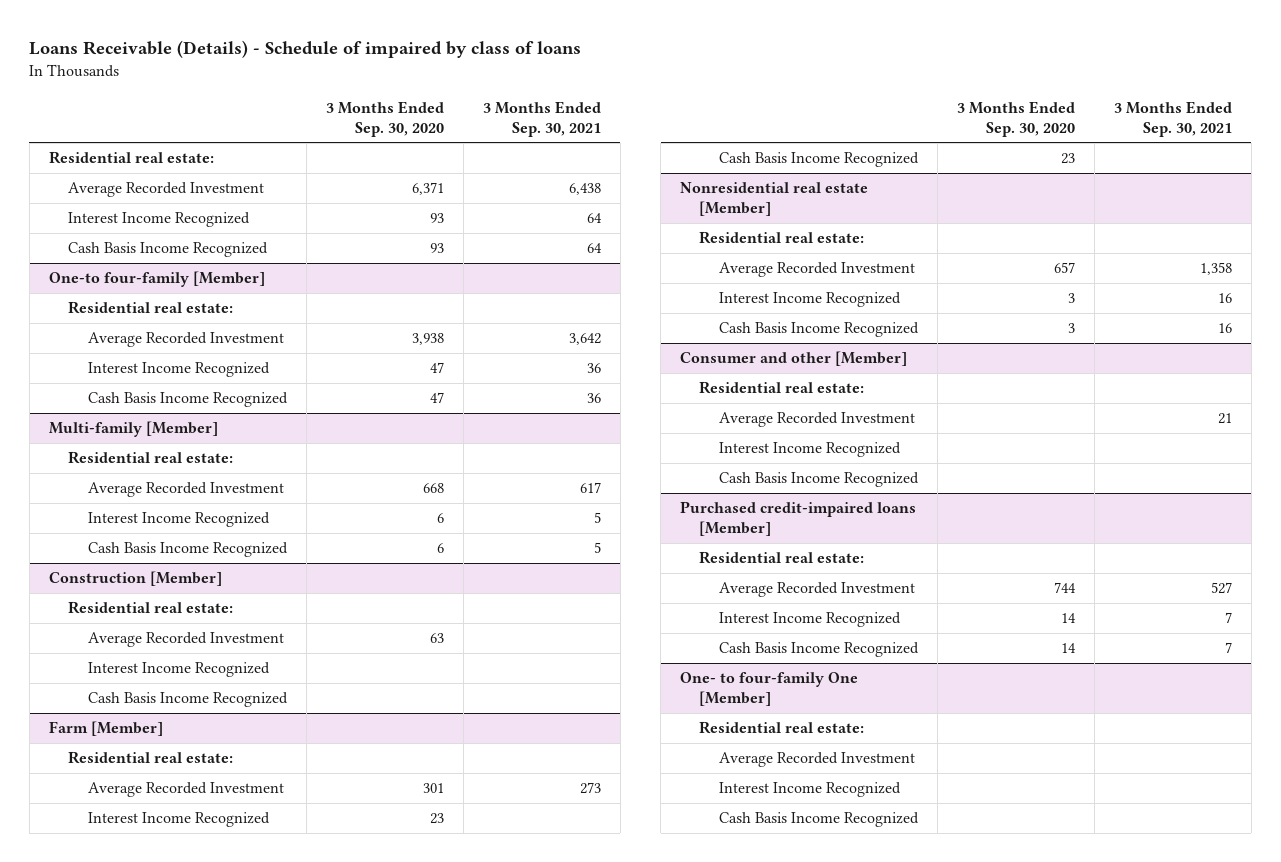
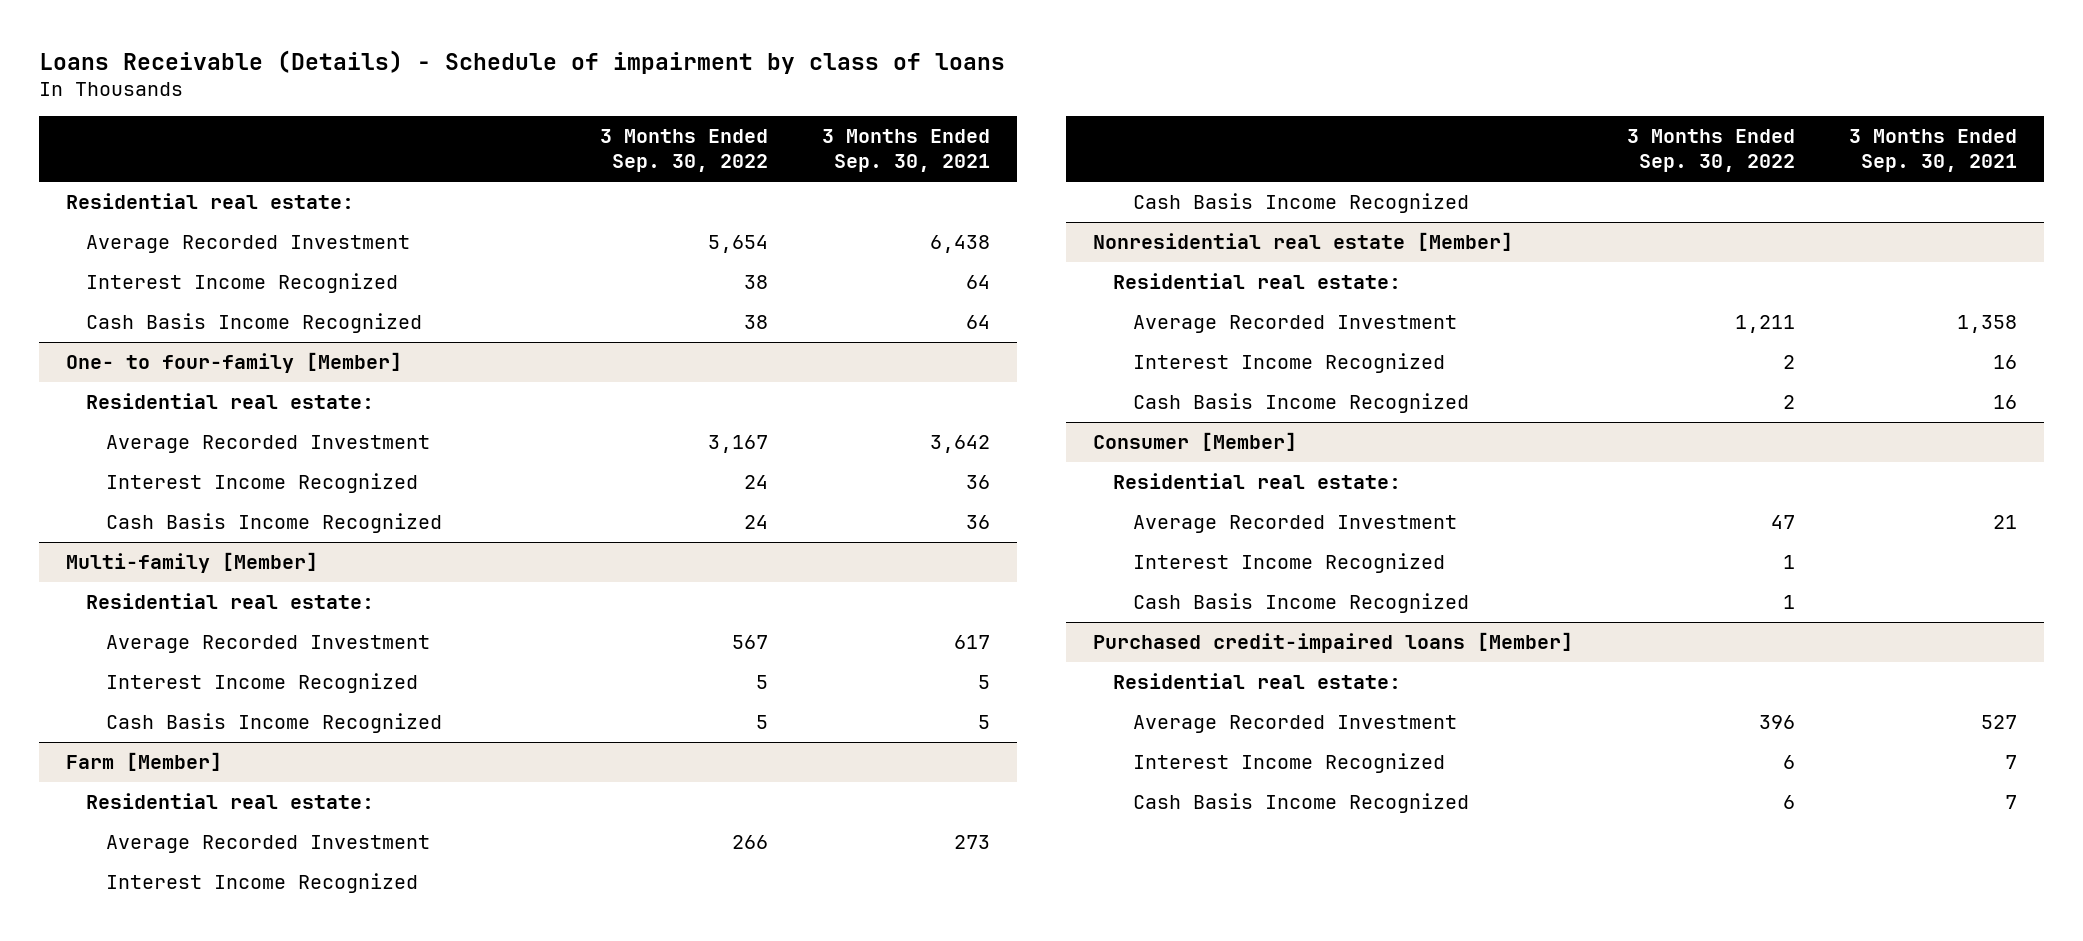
- Loans Receivable (Details) - Schedule of impaired by class of loans
+ Loans Receivable (Details) - Schedule of impairment by class of loans
- | 3 Months Ended Sep. 30, 2020 | 3 Months Ended Sep. 30, 2021
+ | 3 Months Ended Sep. 30, 2022 | 3 Months Ended Sep. 30, 2021
- One-to four-family [Member]
+ One- to four-family [Member]
- Construction [Member]
- Residential real estate:
- Average Recorded Investment | 63 |
- Interest Income Recognized
- Cash Basis Income Recognized
- Consumer and other [Member]
+ Consumer [Member]
- One- to four-family One [Member]
- Residential real estate:
- Average Recorded Investment
- Interest Income Recognized
- Cash Basis Income Recognized

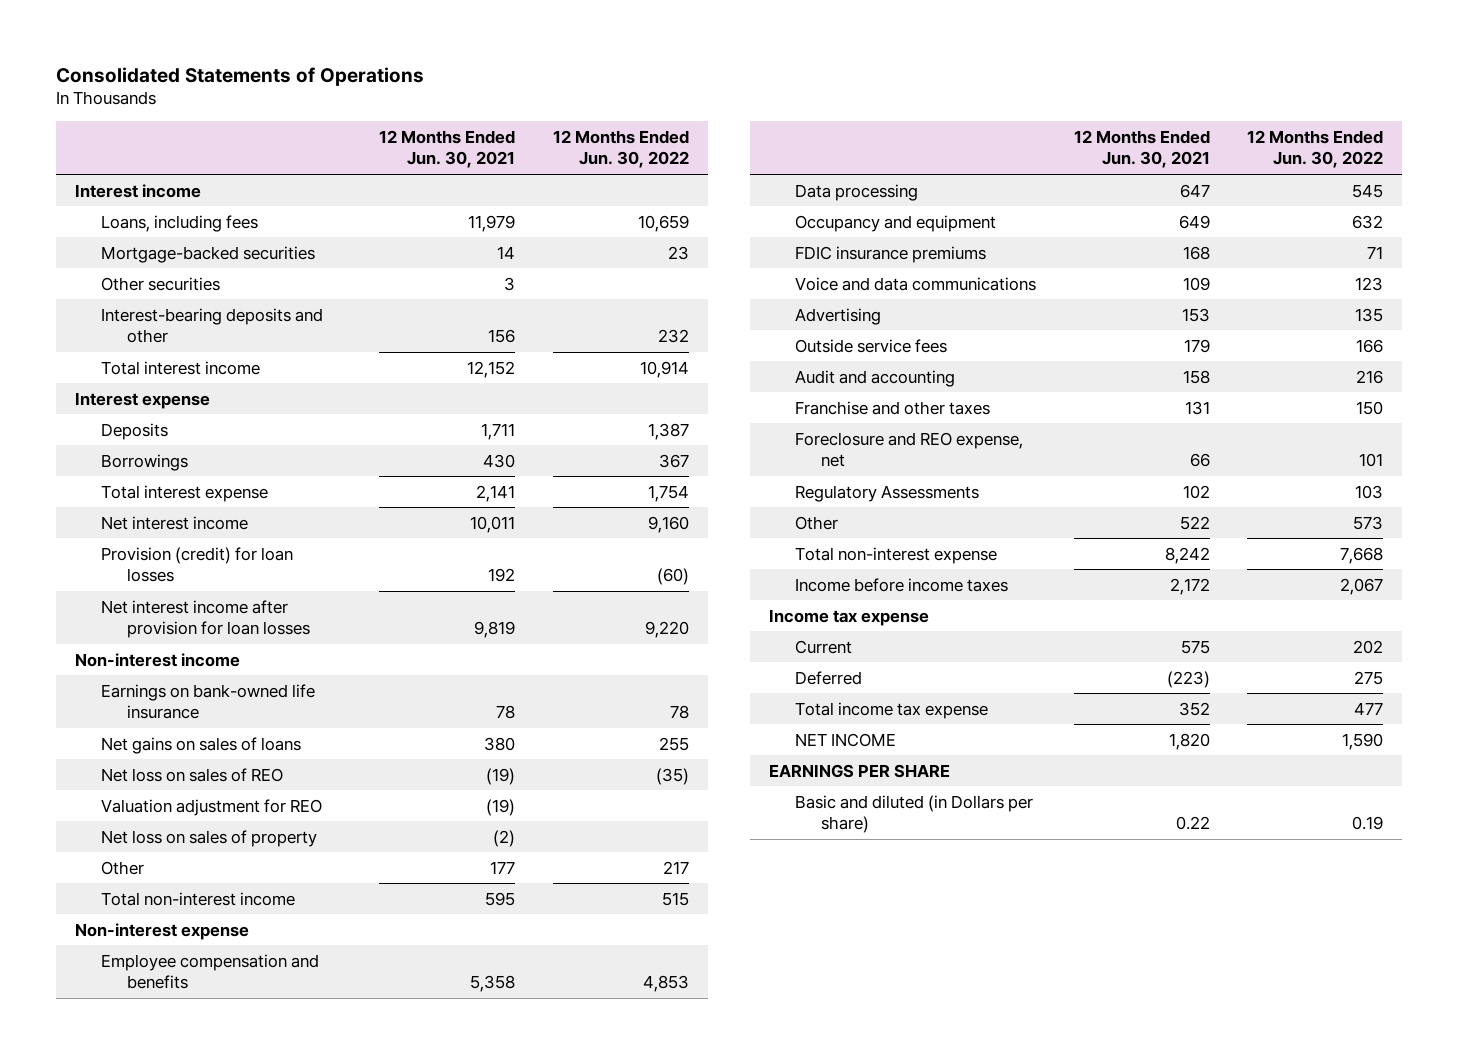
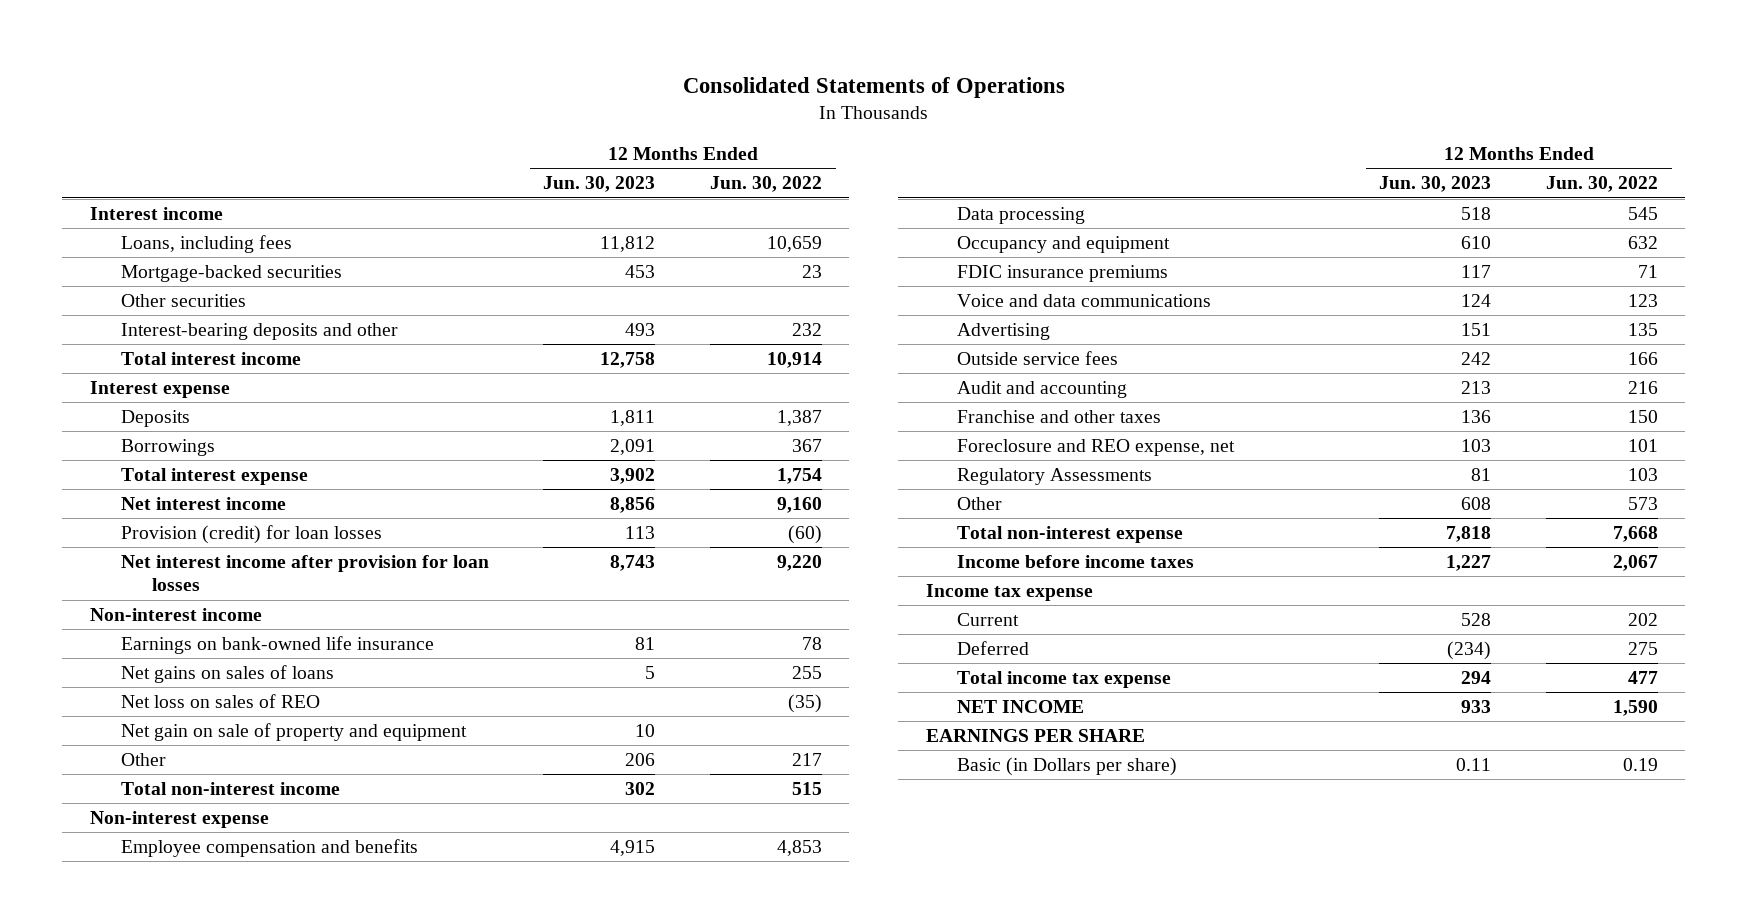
- | 12 Months Ended Jun. 30, 2021 | 12 Months Ended Jun. 30, 2022
+ | 12 Months Ended Jun. 30, 2023 | 12 Months Ended Jun. 30, 2022
- Valuation adjustment for REO | (19) |
- Net loss on sales of property | (2) |
+ Net gain on sale of property and equipment | 10 |
- Basic and diluted (in Dollars per share) | 0.22 | 0.19
+ Basic (in Dollars per share) | 0.11 | 0.19

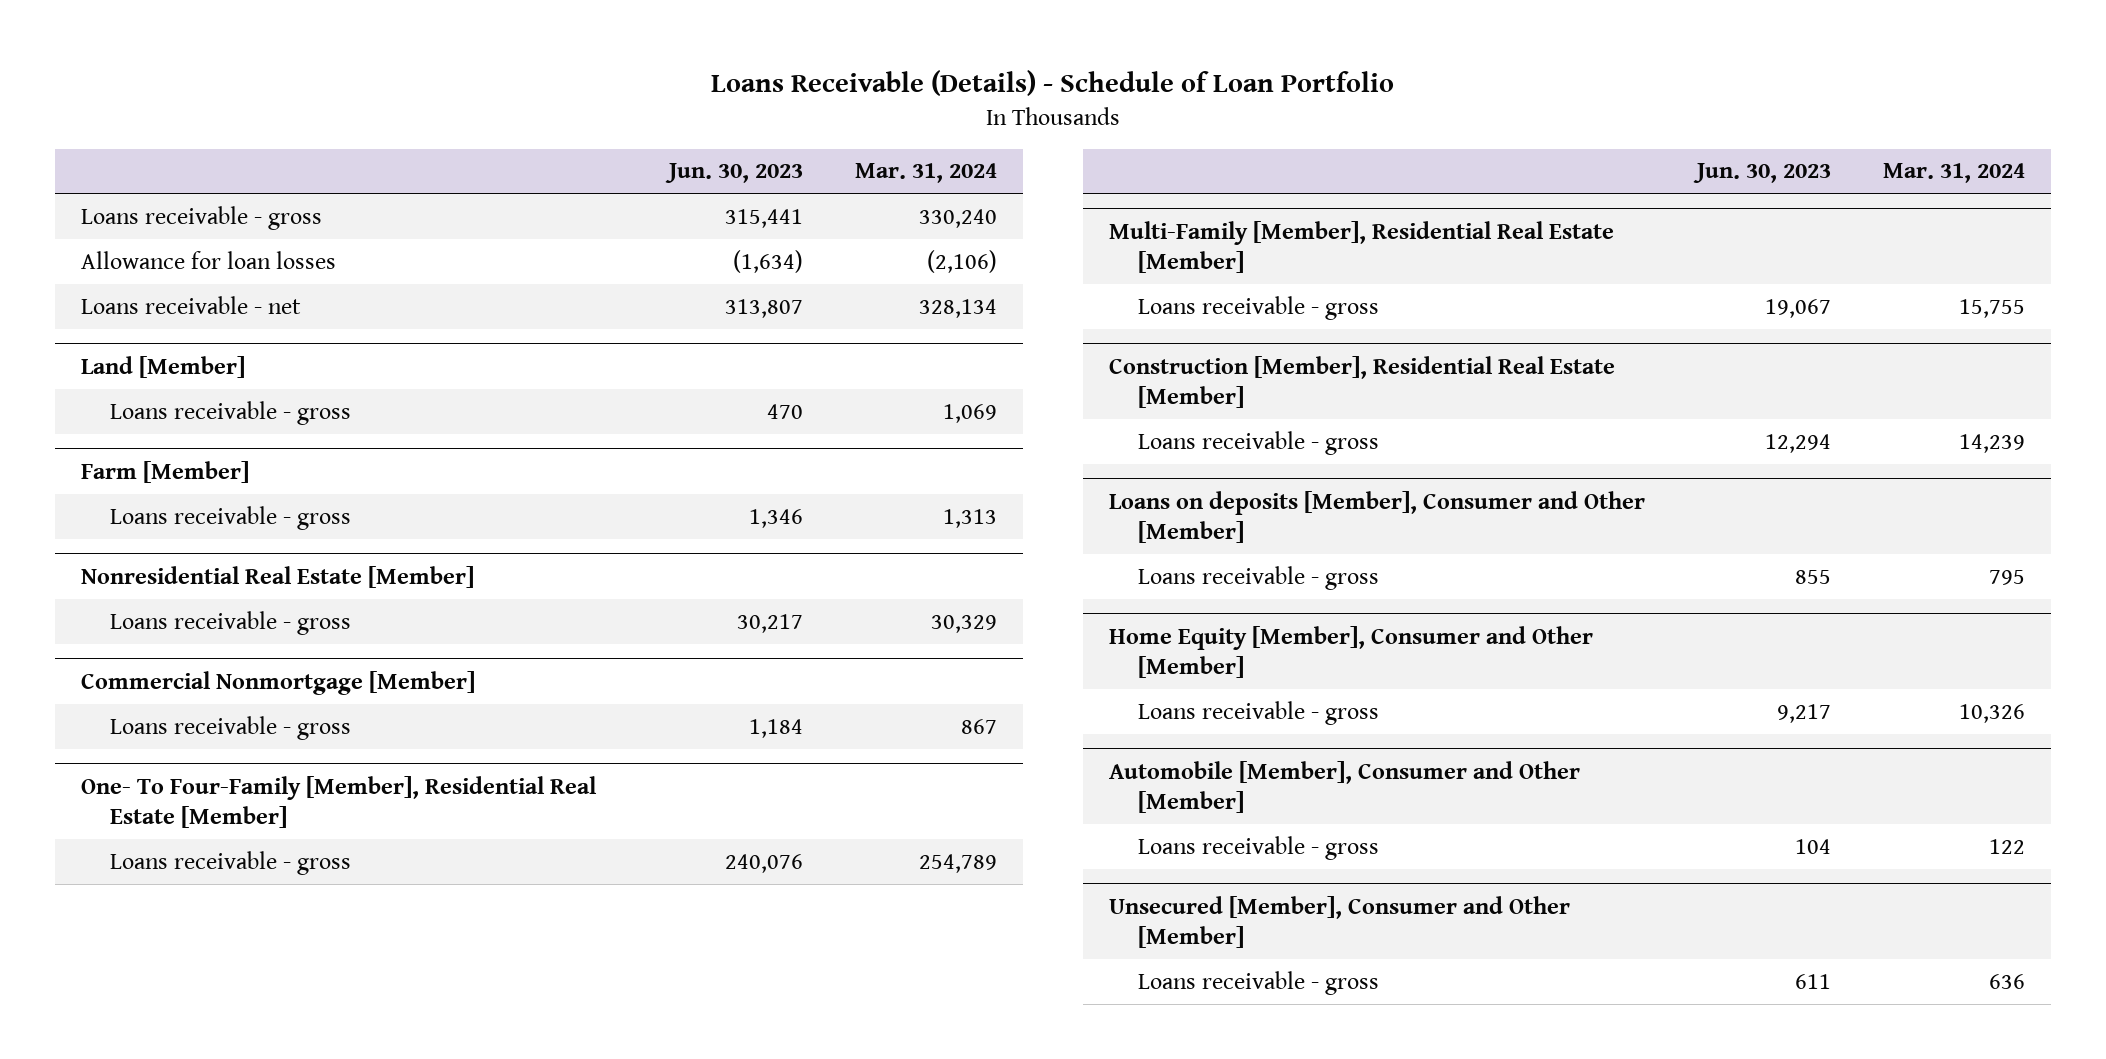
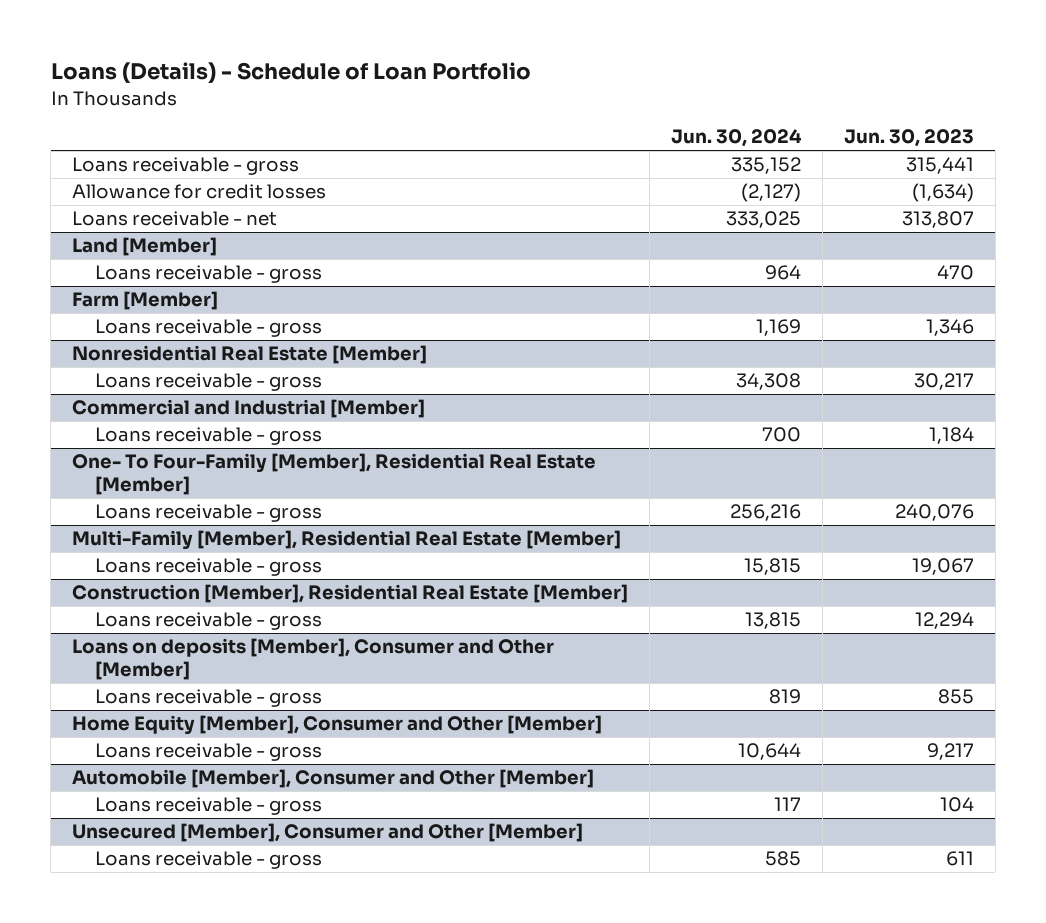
- Loans Receivable (Details) - Schedule of Loan Portfolio
+ Loans (Details) - Schedule of Loan Portfolio
- | Jun. 30, 2023 | Mar. 31, 2024
+ | Jun. 30, 2024 | Jun. 30, 2023
- Allowance for loan losses | (1,634) | (2,106)
+ Allowance for credit losses | (2,127) | (1,634)
- Commercial Nonmortgage [Member]
+ Commercial and Industrial [Member]

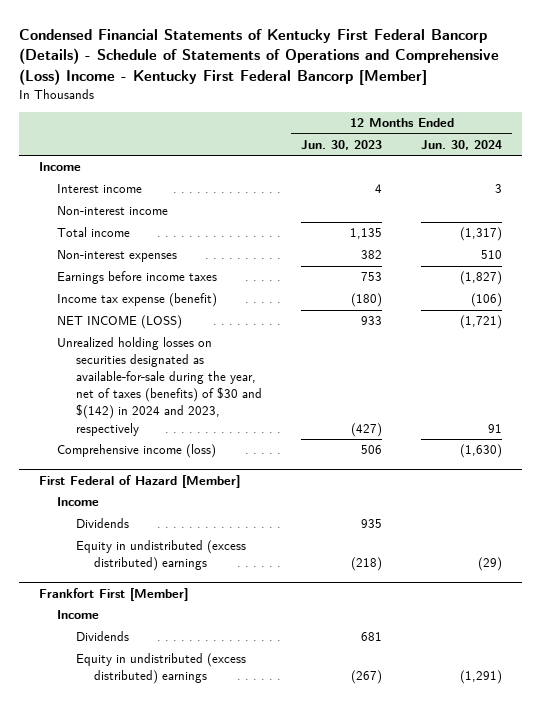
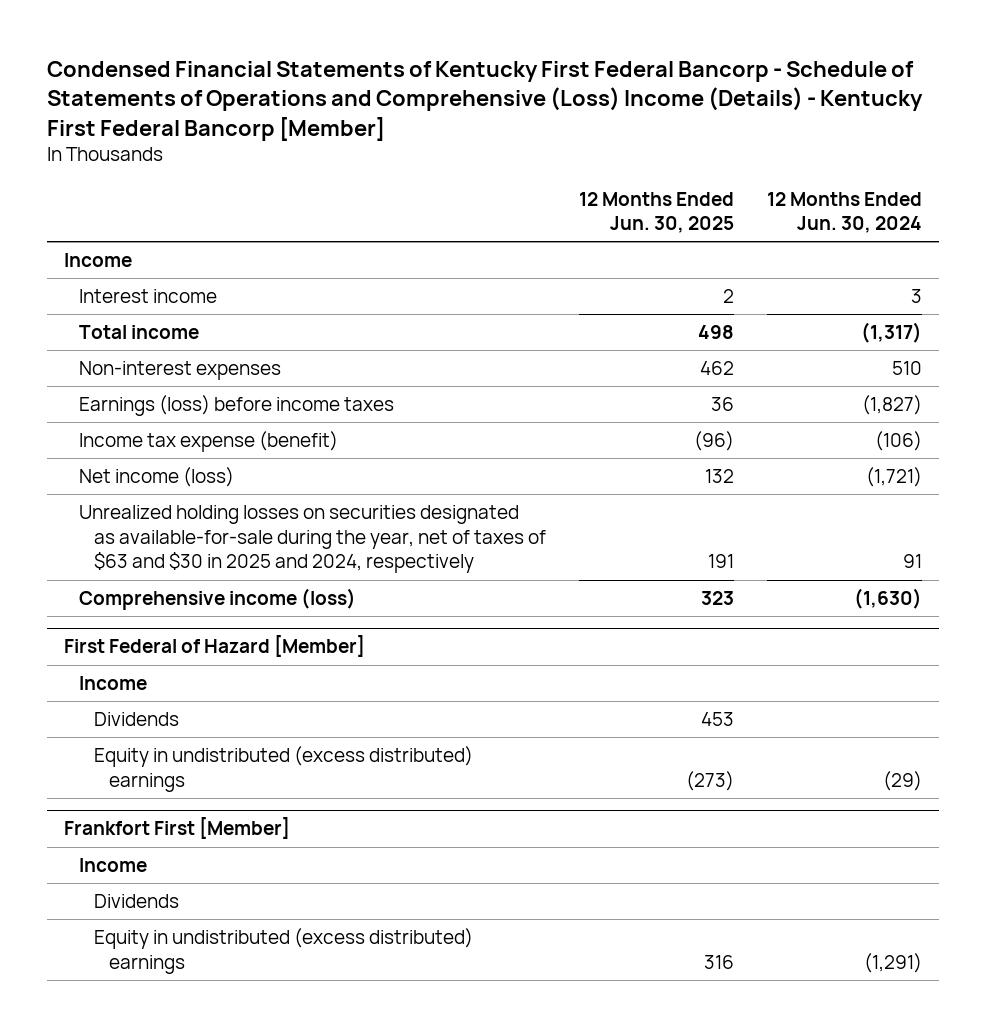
- Condensed Financial Statements of Kentucky First Federal Bancorp (Details) - Schedule of Statements of Operations and Comprehensive (Loss) Income - Kentucky First Federal Bancorp [Member]
+ Condensed Financial Statements of Kentucky First Federal Bancorp - Schedule of Statements of Operations and Comprehensive (Loss) Income (Details) - Kentucky First Federal Bancorp [Member]
- | 12 Months Ended Jun. 30, 2023 | 12 Months Ended Jun. 30, 2024
+ | 12 Months Ended Jun. 30, 2025 | 12 Months Ended Jun. 30, 2024
- Non-interest income
- Earnings before income taxes | 753 | (1,827)
+ Earnings (loss) before income taxes | 36 | (1,827)
- NET INCOME (LOSS) | 933 | (1,721)
- Unrealized holding losses on securities designated as available-for-sale during the year, net of taxes (benefits) of $30 and $(142) in 2024 and 2023, respectively | (427) | 91
+ Net income (loss) | 132 | (1,721)
+ Unrealized holding losses on securities designated as available-for-sale during the year, net of taxes of $63 and $30 in 2025 and 2024, respectively | 191 | 91

